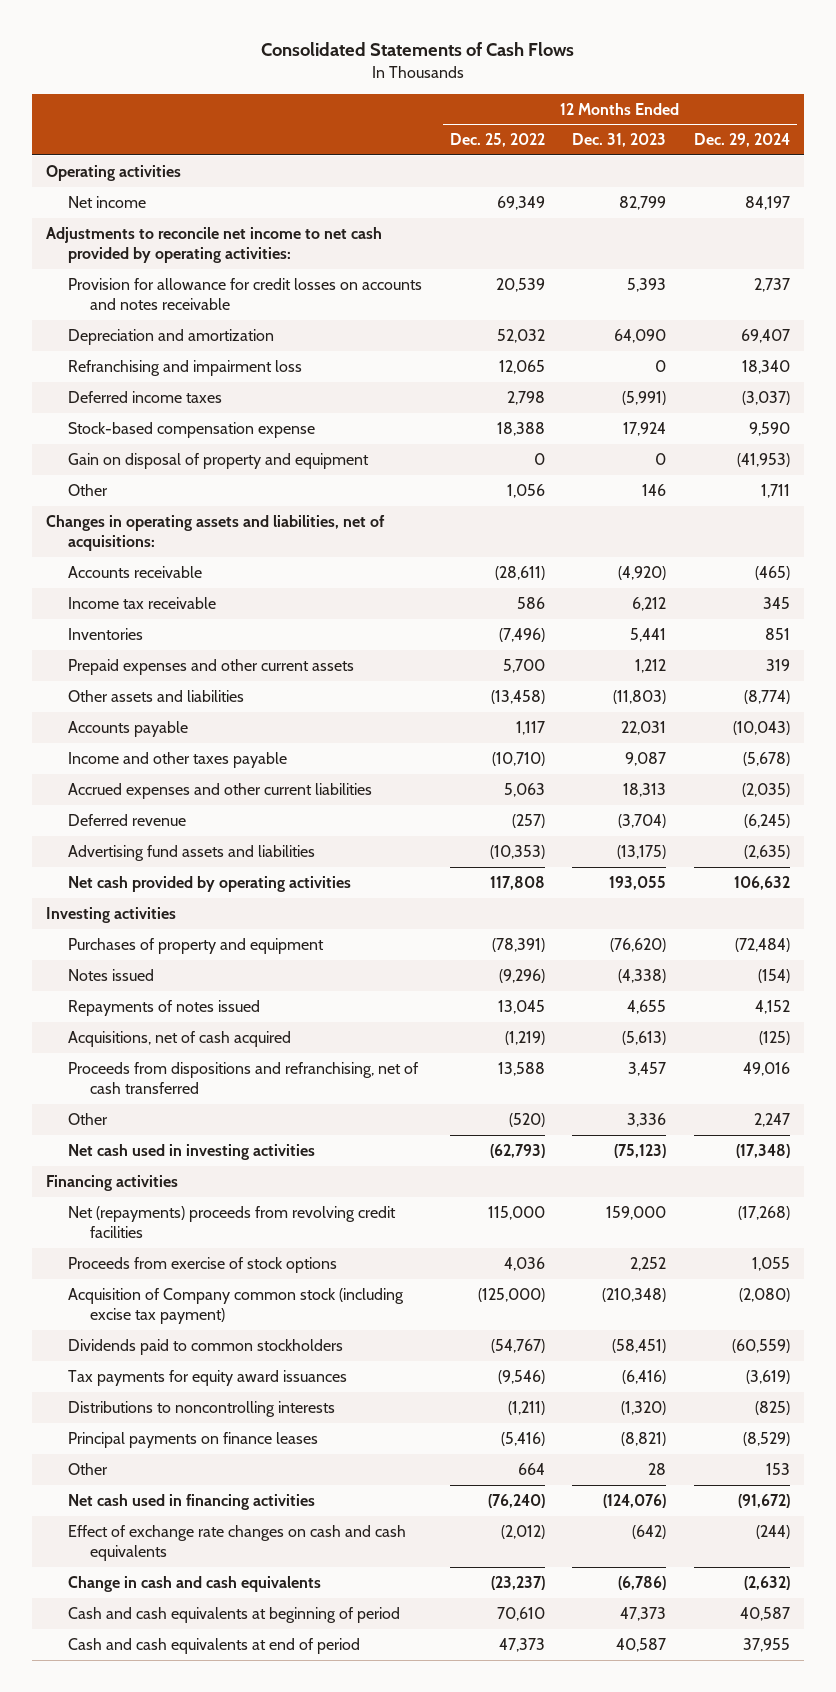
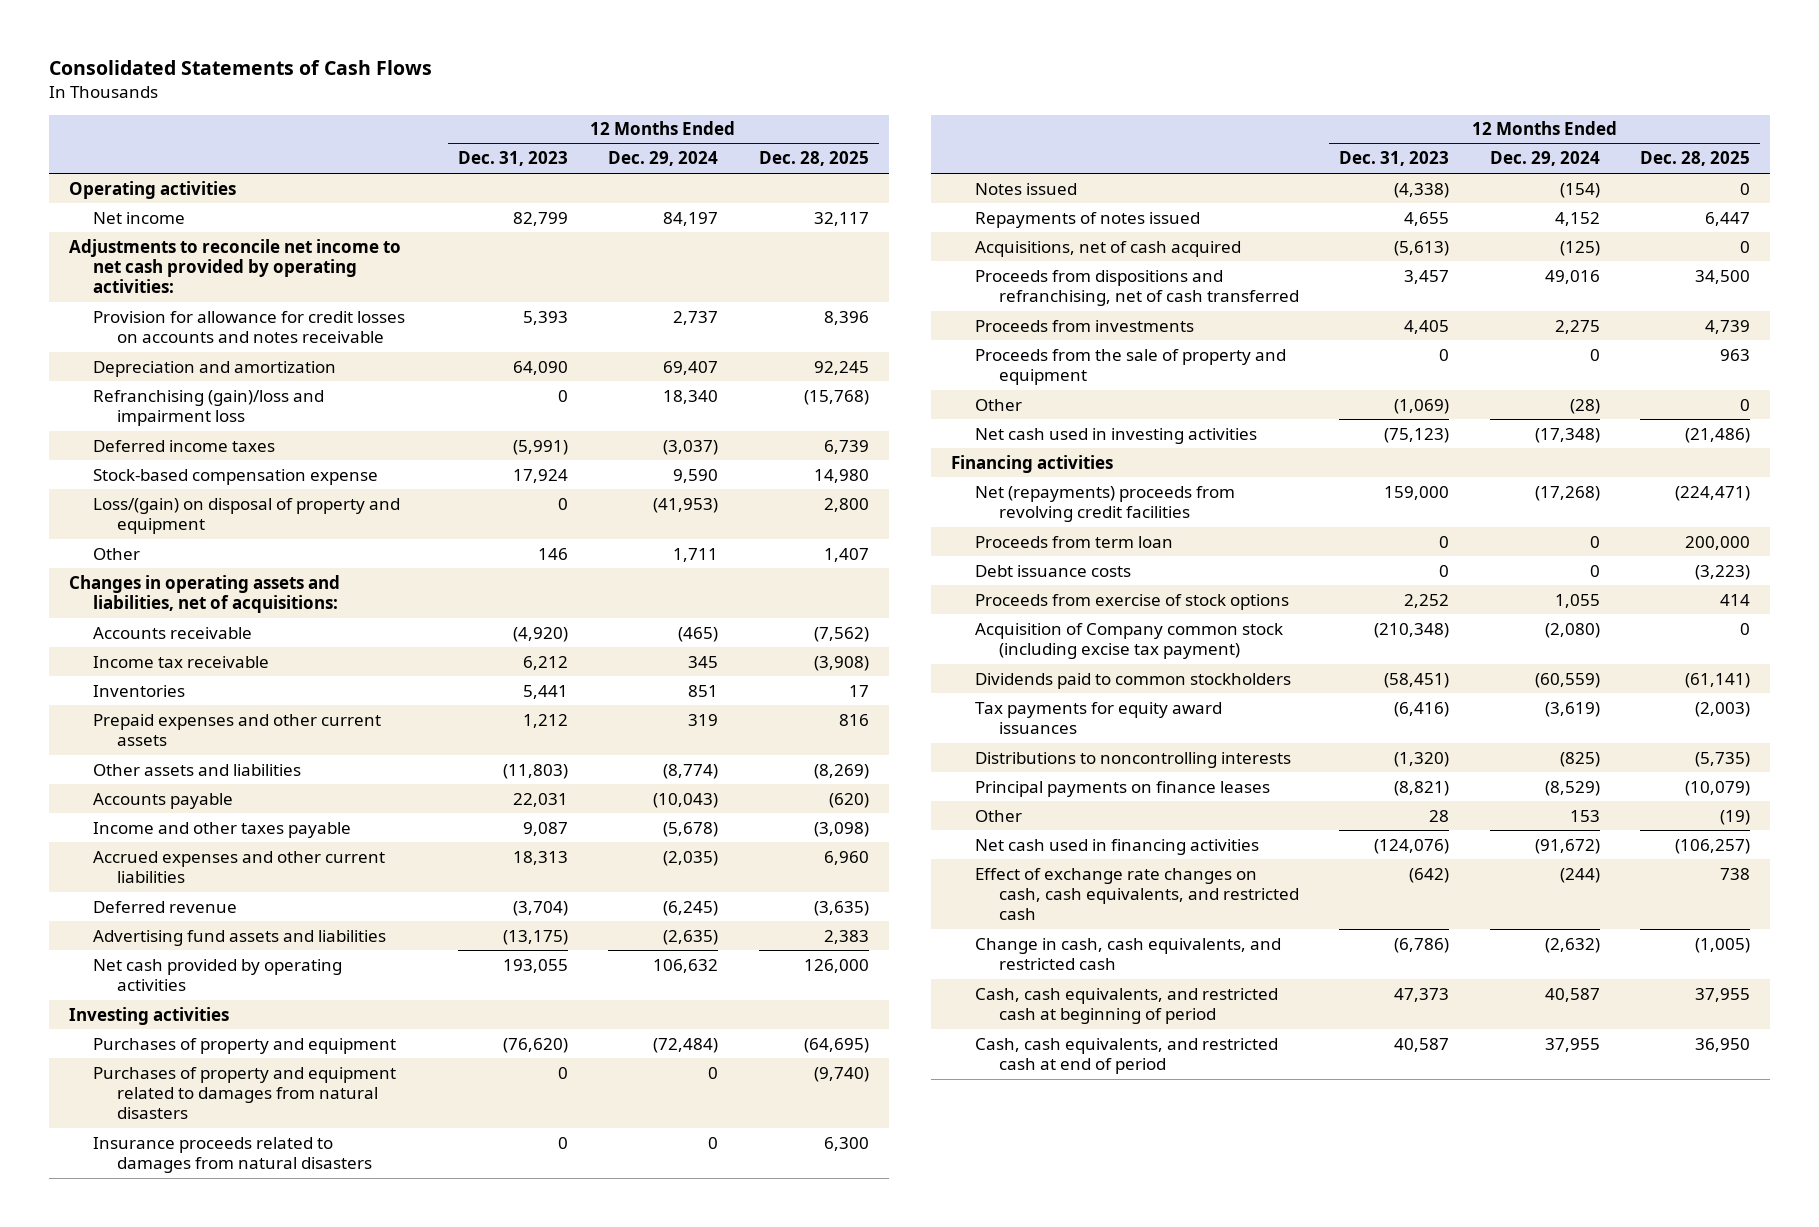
- | 12 Months Ended Dec. 25, 2022 | 12 Months Ended Dec. 31, 2023 | 12 Months Ended Dec. 29, 2024
+ | 12 Months Ended Dec. 31, 2023 | 12 Months Ended Dec. 29, 2024 | 12 Months Ended Dec. 28, 2025
- Refranchising and impairment loss | 12,065 | 0 | 18,340
+ Refranchising (gain)/loss and impairment loss | 0 | 18,340 | (15,768)
- Gain on disposal of property and equipment | 0 | 0 | (41,953)
+ Loss/(gain) on disposal of property and equipment | 0 | (41,953) | 2,800
+ Purchases of property and equipment related to damages from natural disasters | 0 | 0 | (9,740)
+ Insurance proceeds related to damages from natural disasters | 0 | 0 | 6,300
- Other | (520) | 3,336 | 2,247
+ Proceeds from investments | 4,405 | 2,275 | 4,739
+ Proceeds from the sale of property and equipment | 0 | 0 | 963
+ Other | (1,069) | (28) | 0
+ Proceeds from term loan | 0 | 0 | 200,000
+ Debt issuance costs | 0 | 0 | (3,223)
- Effect of exchange rate changes on cash and cash equivalents | (2,012) | (642) | (244)
- Change in cash and cash equivalents | (23,237) | (6,786) | (2,632)
- Cash and cash equivalents at beginning of period | 70,610 | 47,373 | 40,587
- Cash and cash equivalents at end of period | 47,373 | 40,587 | 37,955
+ Effect of exchange rate changes on cash, cash equivalents, and restricted cash | (642) | (244) | 738
+ Change in cash, cash equivalents, and restricted cash | (6,786) | (2,632) | (1,005)
+ Cash, cash equivalents, and restricted cash at beginning of period | 47,373 | 40,587 | 37,955
+ Cash, cash equivalents, and restricted cash at end of period | 40,587 | 37,955 | 36,950

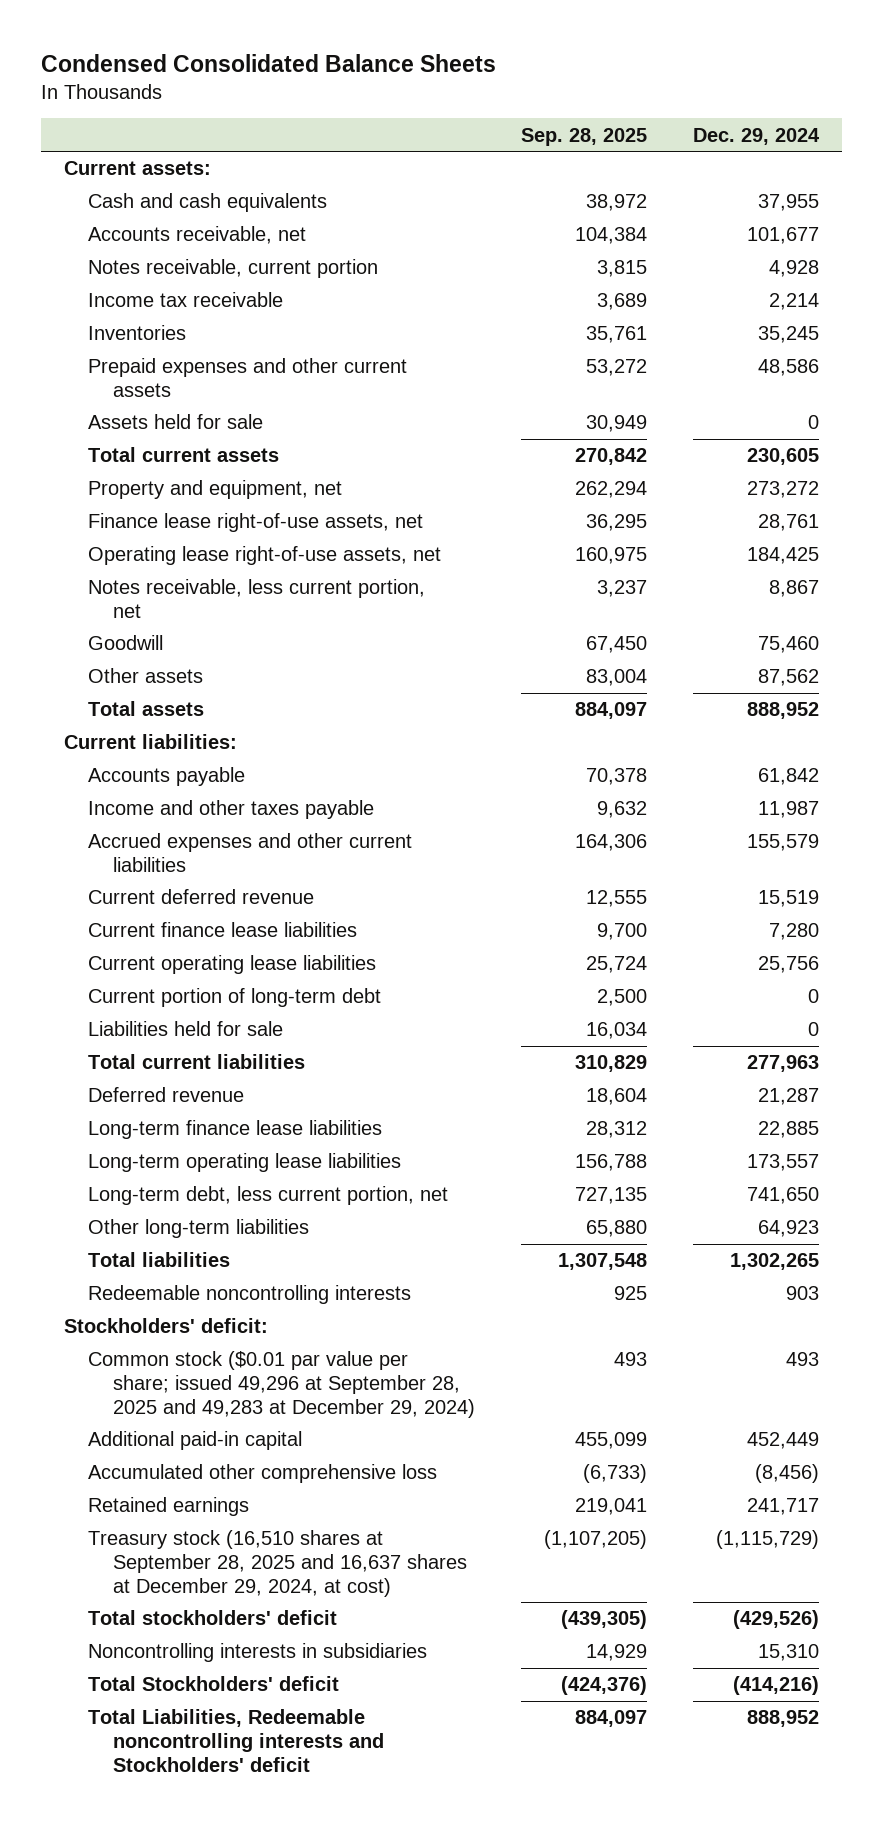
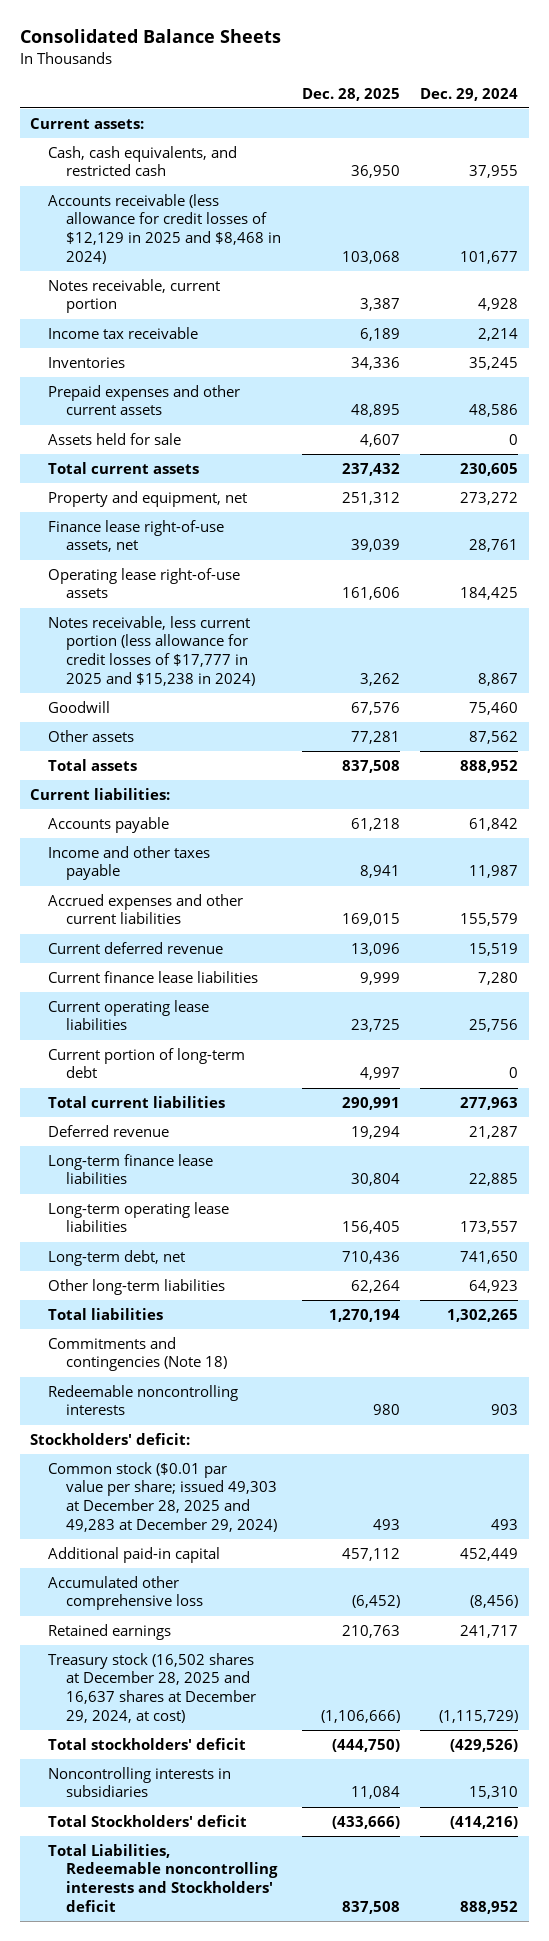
- Condensed Consolidated Balance Sheets
+ Consolidated Balance Sheets
- | Sep. 28, 2025 | Dec. 29, 2024
+ | Dec. 28, 2025 | Dec. 29, 2024
- Cash and cash equivalents | 38,972 | 37,955
- Accounts receivable, net | 104,384 | 101,677
+ Cash, cash equivalents, and restricted cash | 36,950 | 37,955
+ Accounts receivable (less allowance for credit losses of $12,129 in 2025 and $8,468 in 2024) | 103,068 | 101,677
- Operating lease right-of-use assets, net | 160,975 | 184,425
- Notes receivable, less current portion, net | 3,237 | 8,867
+ Operating lease right-of-use assets | 161,606 | 184,425
+ Notes receivable, less current portion (less allowance for credit losses of $17,777 in 2025 and $15,238 in 2024) | 3,262 | 8,867
- Liabilities held for sale | 16,034 | 0
- Long-term debt, less current portion, net | 727,135 | 741,650
+ Long-term debt, net | 710,436 | 741,650
+ Commitments and contingencies (Note 18)
- Common stock ($0.01 par value per share; issued 49,296 at September 28, 2025 and 49,283 at December 29, 2024) | 493 | 493
+ Common stock ($0.01 par value per share; issued 49,303 at December 28, 2025 and 49,283 at December 29, 2024) | 493 | 493
- Treasury stock (16,510 shares at September 28, 2025 and 16,637 shares at December 29, 2024, at cost) | (1,107,205) | (1,115,729)
+ Treasury stock (16,502 shares at December 28, 2025 and 16,637 shares at December 29, 2024, at cost) | (1,106,666) | (1,115,729)

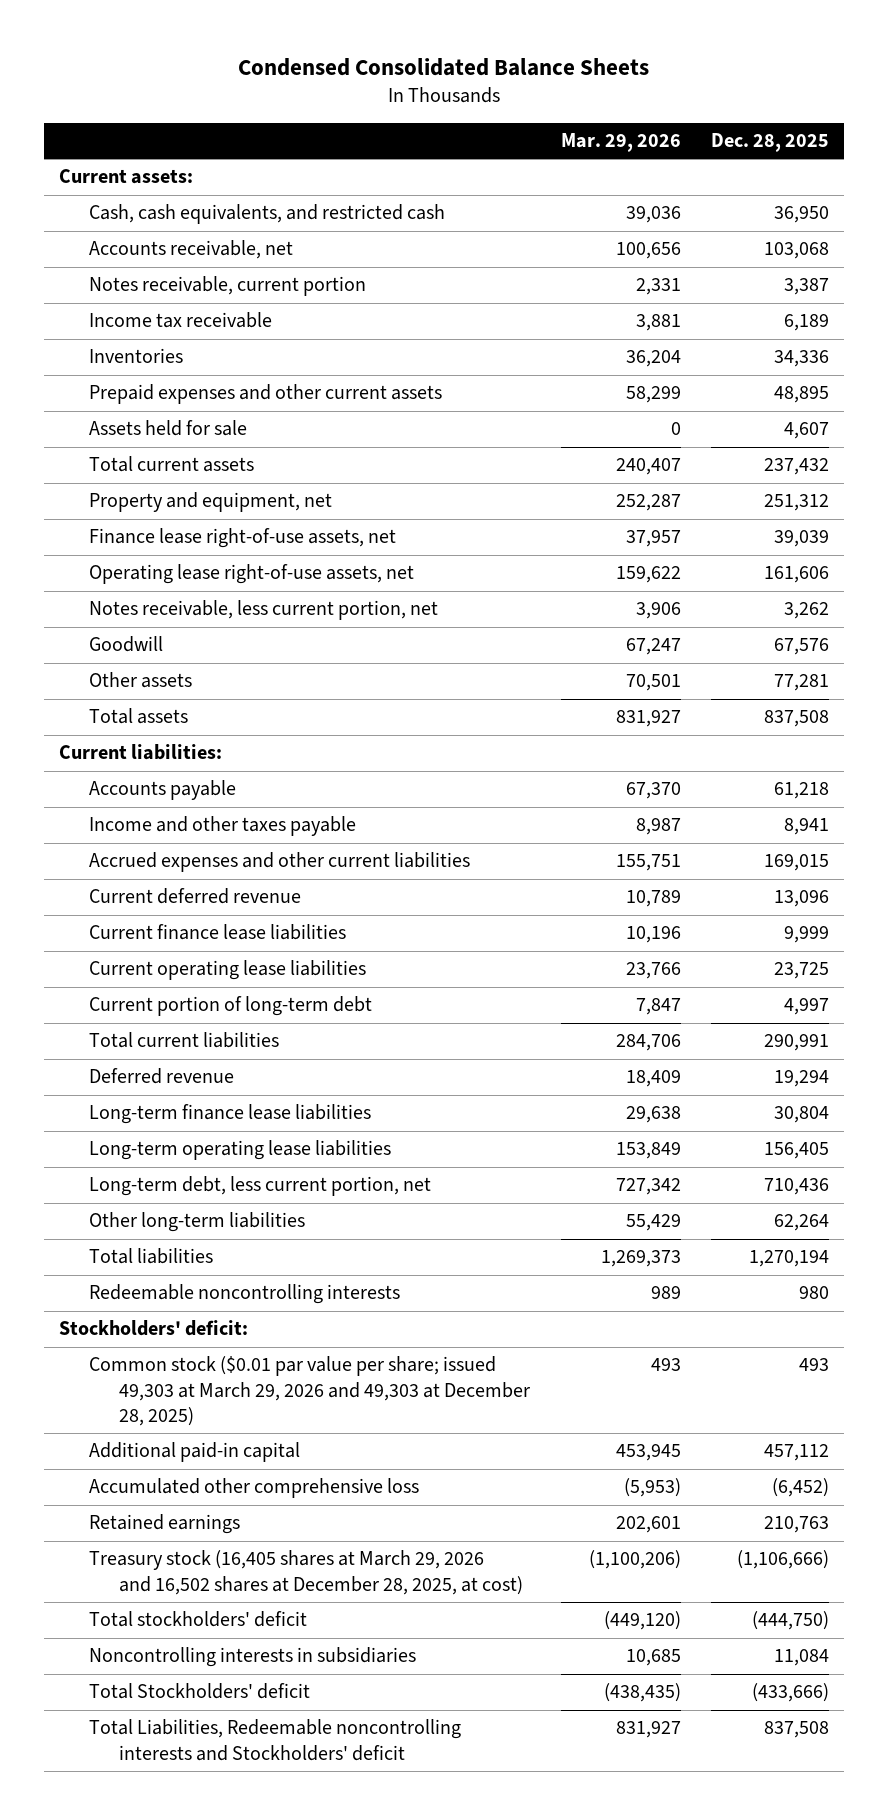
- Consolidated Balance Sheets
+ Condensed Consolidated Balance Sheets
- | Dec. 28, 2025 | Dec. 29, 2024
+ | Mar. 29, 2026 | Dec. 28, 2025
- Accounts receivable (less allowance for credit losses of $12,129 in 2025 and $8,468 in 2024) | 103,068 | 101,677
+ Accounts receivable, net | 100,656 | 103,068
- Operating lease right-of-use assets | 161,606 | 184,425
- Notes receivable, less current portion (less allowance for credit losses of $17,777 in 2025 and $15,238 in 2024) | 3,262 | 8,867
+ Operating lease right-of-use assets, net | 159,622 | 161,606
+ Notes receivable, less current portion, net | 3,906 | 3,262
- Long-term debt, net | 710,436 | 741,650
+ Long-term debt, less current portion, net | 727,342 | 710,436
- Commitments and contingencies (Note 18)
- Common stock ($0.01 par value per share; issued 49,303 at December 28, 2025 and 49,283 at December 29, 2024) | 493 | 493
+ Common stock ($0.01 par value per share; issued 49,303 at March 29, 2026 and 49,303 at December 28, 2025) | 493 | 493
- Treasury stock (16,502 shares at December 28, 2025 and 16,637 shares at December 29, 2024, at cost) | (1,106,666) | (1,115,729)
+ Treasury stock (16,405 shares at March 29, 2026 and 16,502 shares at December 28, 2025, at cost) | (1,100,206) | (1,106,666)

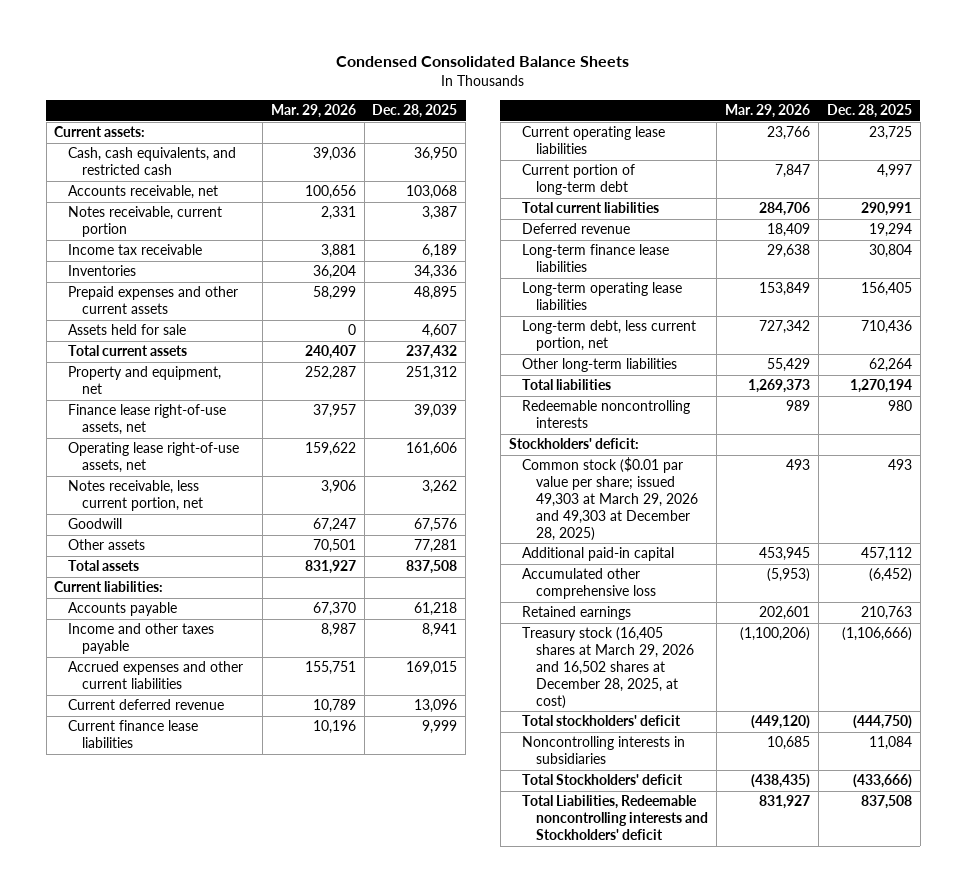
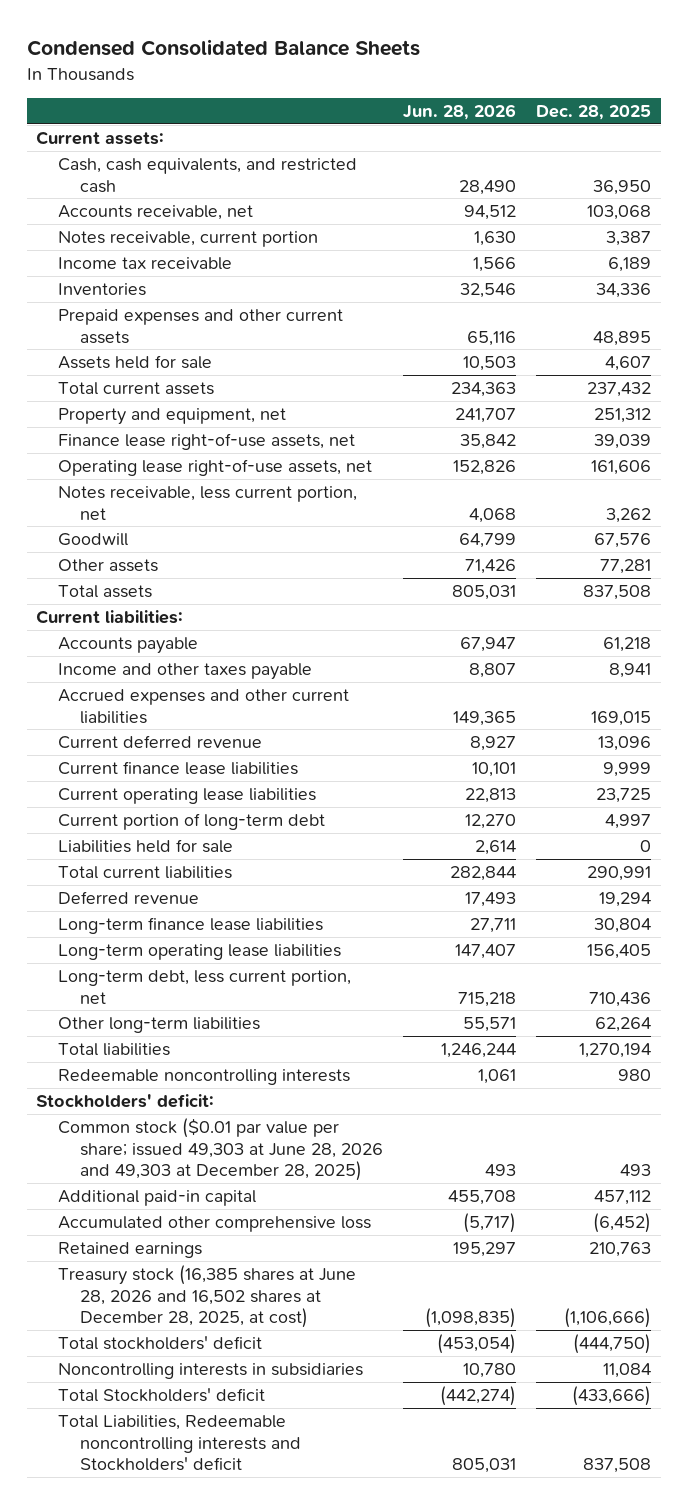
- | Mar. 29, 2026 | Dec. 28, 2025
+ | Jun. 28, 2026 | Dec. 28, 2025
+ Liabilities held for sale | 2,614 | 0
- Common stock ($0.01 par value per share; issued 49,303 at March 29, 2026 and 49,303 at December 28, 2025) | 493 | 493
+ Common stock ($0.01 par value per share; issued 49,303 at June 28, 2026 and 49,303 at December 28, 2025) | 493 | 493
- Treasury stock (16,405 shares at March 29, 2026 and 16,502 shares at December 28, 2025, at cost) | (1,100,206) | (1,106,666)
+ Treasury stock (16,385 shares at June 28, 2026 and 16,502 shares at December 28, 2025, at cost) | (1,098,835) | (1,106,666)

